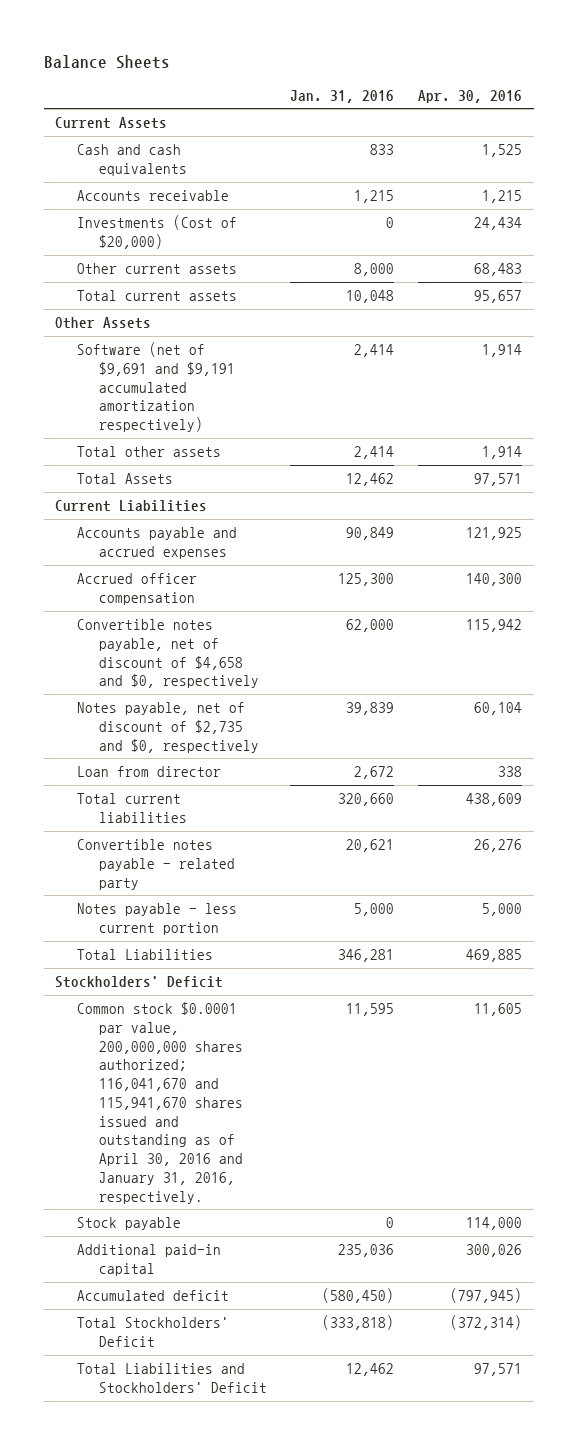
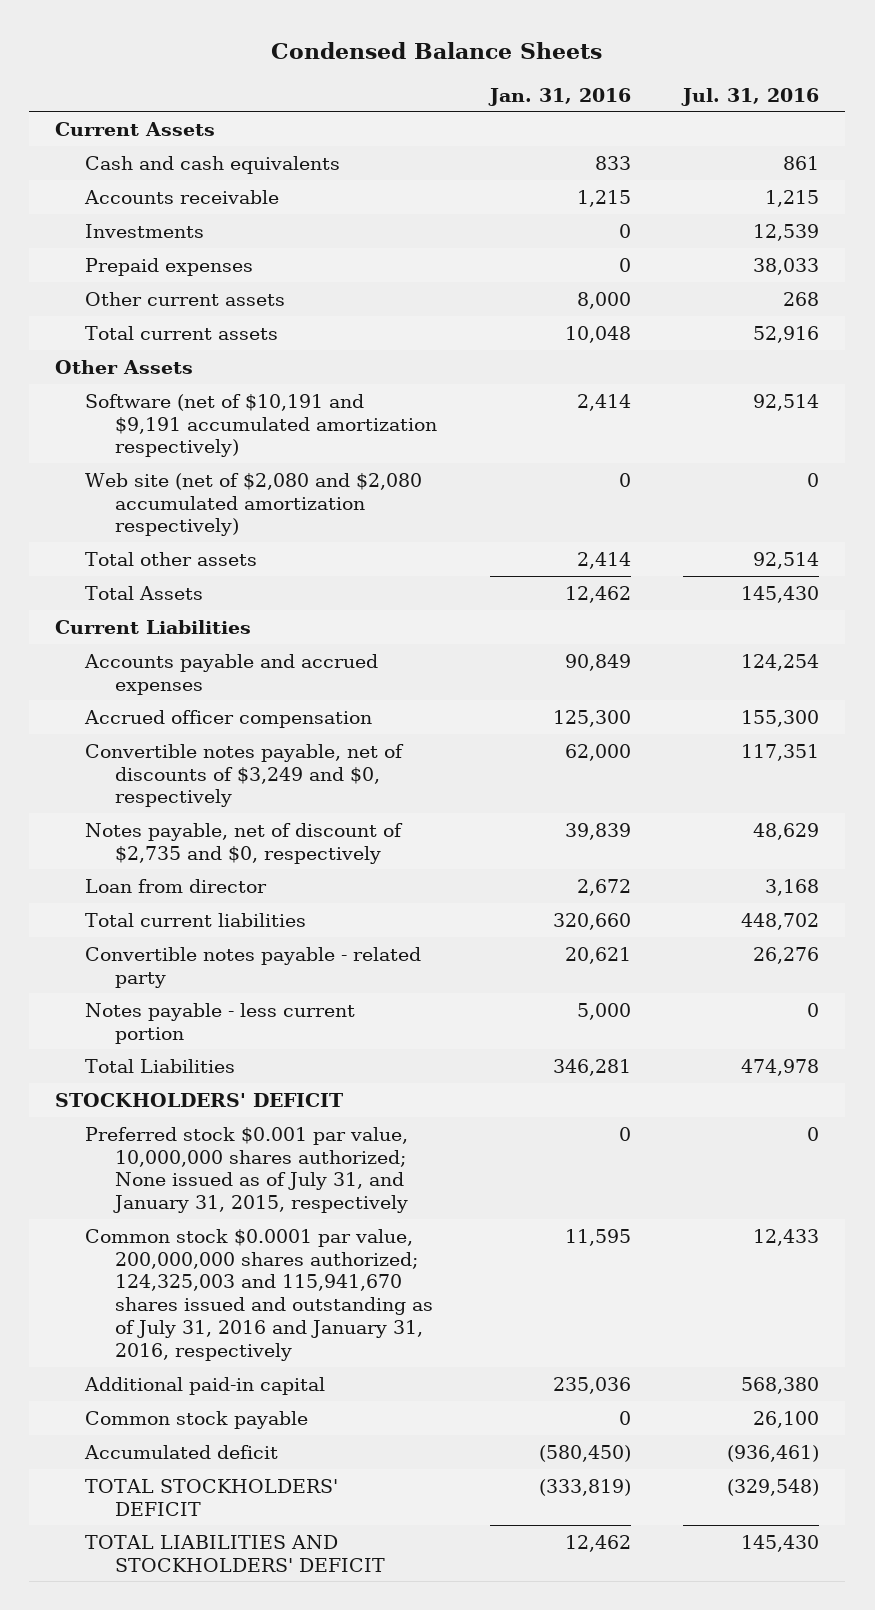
- Balance Sheets
+ Condensed Balance Sheets
- | Jan. 31, 2016 | Apr. 30, 2016
+ | Jan. 31, 2016 | Jul. 31, 2016
- Investments (Cost of $20,000) | 0 | 24,434
+ Investments | 0 | 12,539
+ Prepaid expenses | 0 | 38,033
- Software (net of $9,691 and $9,191 accumulated amortization respectively) | 2,414 | 1,914
+ Software (net of $10,191 and $9,191 accumulated amortization respectively) | 2,414 | 92,514
+ Web site (net of $2,080 and $2,080 accumulated amortization respectively) | 0 | 0
- Convertible notes payable, net of discount of $4,658 and $0, respectively | 62,000 | 115,942
+ Convertible notes payable, net of discounts of $3,249 and $0, respectively | 62,000 | 117,351
- Stockholders' Deficit
- Common stock $0.0001 par value, 200,000,000 shares authorized; 116,041,670 and 115,941,670 shares issued and outstanding as of April 30, 2016 and January 31, 2016, respectively. | 11,595 | 11,605
- Stock payable | 0 | 114,000
+ STOCKHOLDERS' DEFICIT
+ Preferred stock $0.001 par value, 10,000,000 shares authorized; None issued as of July 31, and January 31, 2015, respectively | 0 | 0
+ Common stock $0.0001 par value, 200,000,000 shares authorized; 124,325,003 and 115,941,670 shares issued and outstanding as of July 31, 2016 and January 31, 2016, respectively | 11,595 | 12,433
+ Common stock payable | 0 | 26,100
- Total Stockholders' Deficit | (333,818) | (372,314)
- Total Liabilities and Stockholders' Deficit | 12,462 | 97,571
+ TOTAL STOCKHOLDERS' DEFICIT | (333,819) | (329,548)
+ TOTAL LIABILITIES AND STOCKHOLDERS' DEFICIT | 12,462 | 145,430

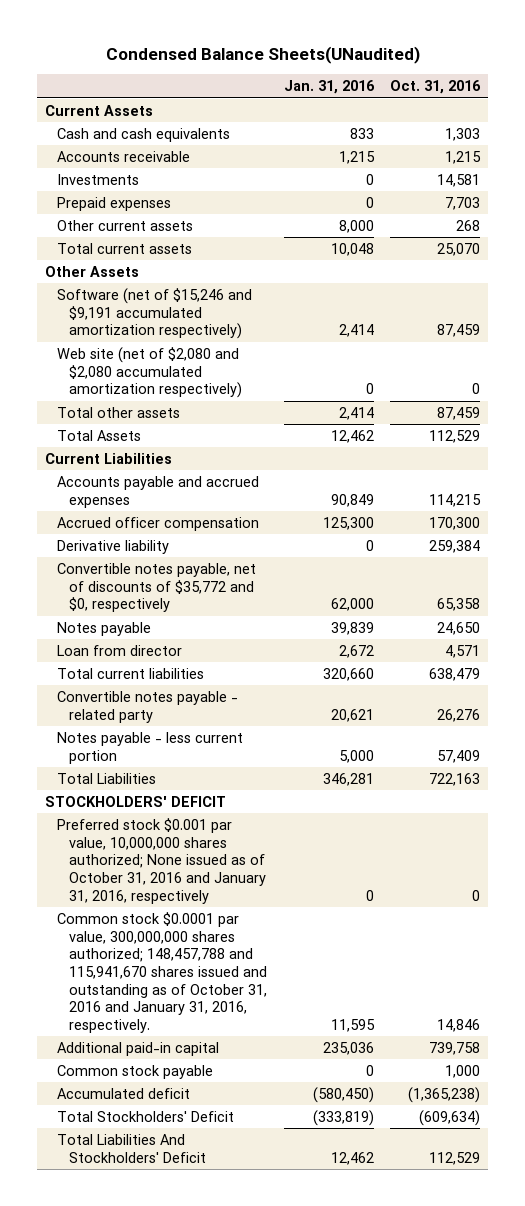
- Condensed Balance Sheets
+ Condensed Balance Sheets(UNaudited)
- | Jan. 31, 2016 | Jul. 31, 2016
+ | Jan. 31, 2016 | Oct. 31, 2016
- Software (net of $10,191 and $9,191 accumulated amortization respectively) | 2,414 | 92,514
+ Software (net of $15,246 and $9,191 accumulated amortization respectively) | 2,414 | 87,459
- Convertible notes payable, net of discounts of $3,249 and $0, respectively | 62,000 | 117,351
- Notes payable, net of discount of $2,735 and $0, respectively | 39,839 | 48,629
+ Derivative liability | 0 | 259,384
+ Convertible notes payable, net of discounts of $35,772 and $0, respectively | 62,000 | 65,358
+ Notes payable | 39,839 | 24,650
- Preferred stock $0.001 par value, 10,000,000 shares authorized; None issued as of July 31, and January 31, 2015, respectively | 0 | 0
- Common stock $0.0001 par value, 200,000,000 shares authorized; 124,325,003 and 115,941,670 shares issued and outstanding as of July 31, 2016 and January 31, 2016, respectively | 11,595 | 12,433
+ Preferred stock $0.001 par value, 10,000,000 shares authorized; None issued as of October 31, 2016 and January 31, 2016, respectively | 0 | 0
+ Common stock $0.0001 par value, 300,000,000 shares authorized; 148,457,788 and 115,941,670 shares issued and outstanding as of October 31, 2016 and January 31, 2016, respectively. | 11,595 | 14,846
- TOTAL STOCKHOLDERS' DEFICIT | (333,819) | (329,548)
- TOTAL LIABILITIES AND STOCKHOLDERS' DEFICIT | 12,462 | 145,430
+ Total Stockholders' Deficit | (333,819) | (609,634)
+ Total Liabilities And Stockholders' Deficit | 12,462 | 112,529

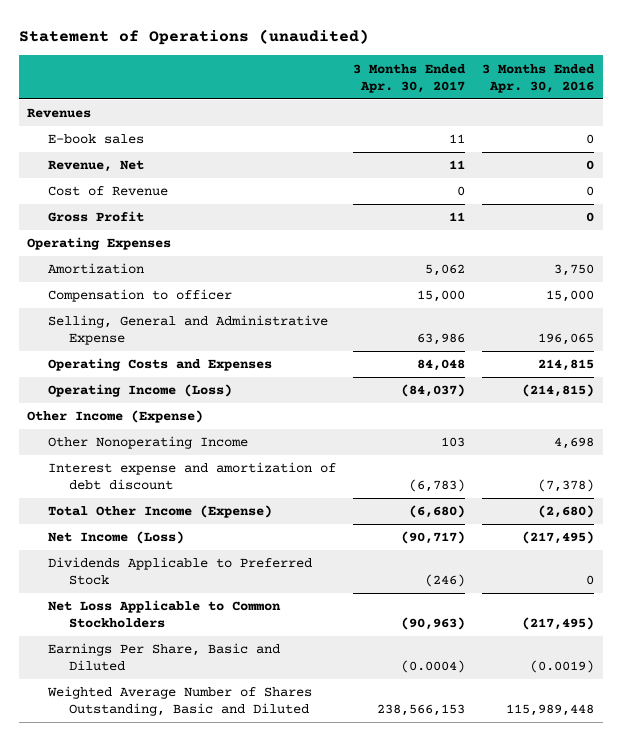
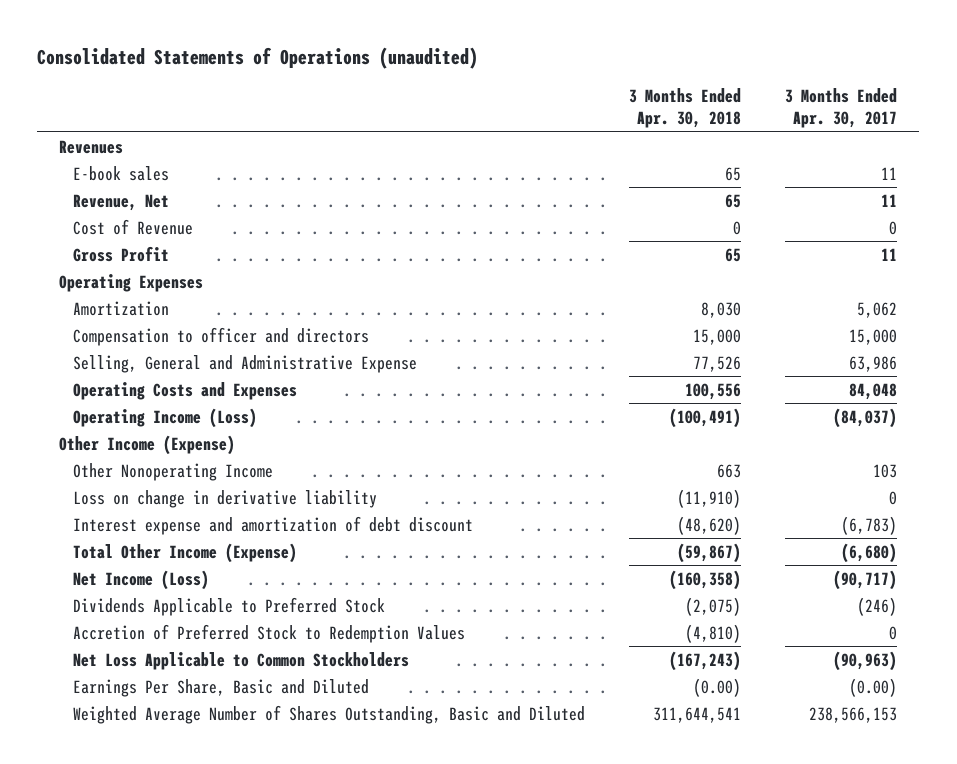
- Statement of Operations (unaudited)
+ Consolidated Statements of Operations (unaudited)
- | 3 Months Ended Apr. 30, 2017 | 3 Months Ended Apr. 30, 2016
+ | 3 Months Ended Apr. 30, 2018 | 3 Months Ended Apr. 30, 2017
- Compensation to officer | 15,000 | 15,000
+ Compensation to officer and directors | 15,000 | 15,000
+ Loss on change in derivative liability | (11,910) | 0
+ Accretion of Preferred Stock to Redemption Values | (4,810) | 0
- Earnings Per Share, Basic and Diluted | (0.0004) | (0.0019)
+ Earnings Per Share, Basic and Diluted | (0.00) | (0.00)

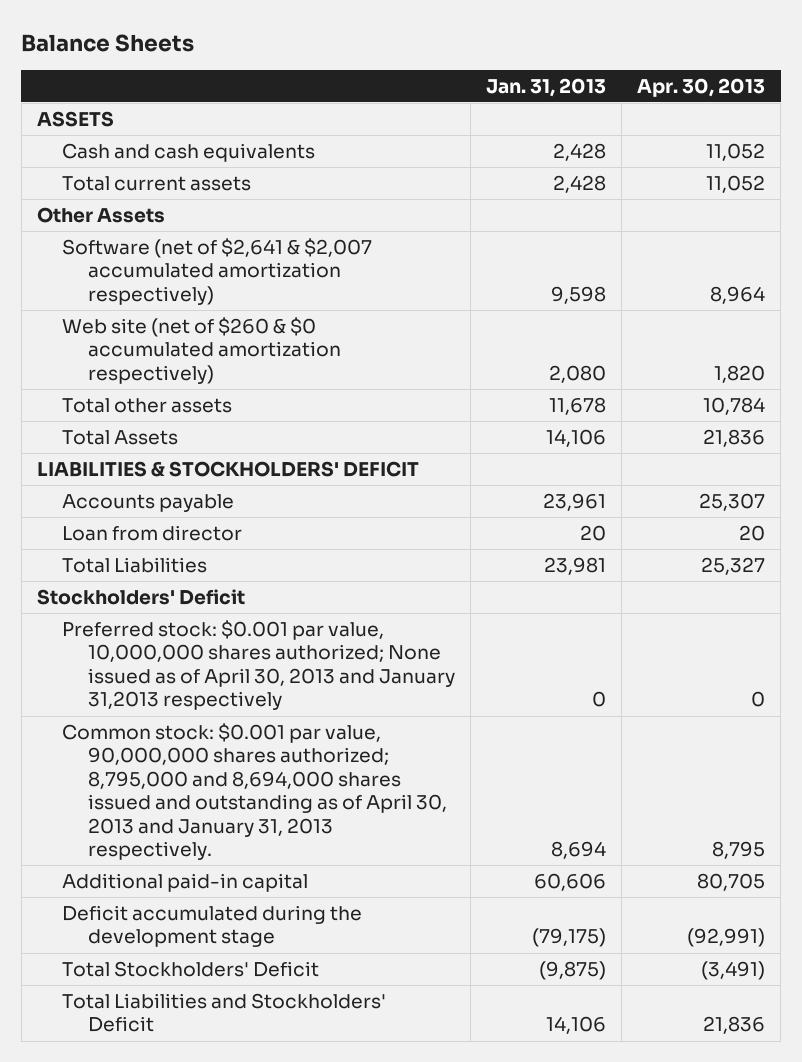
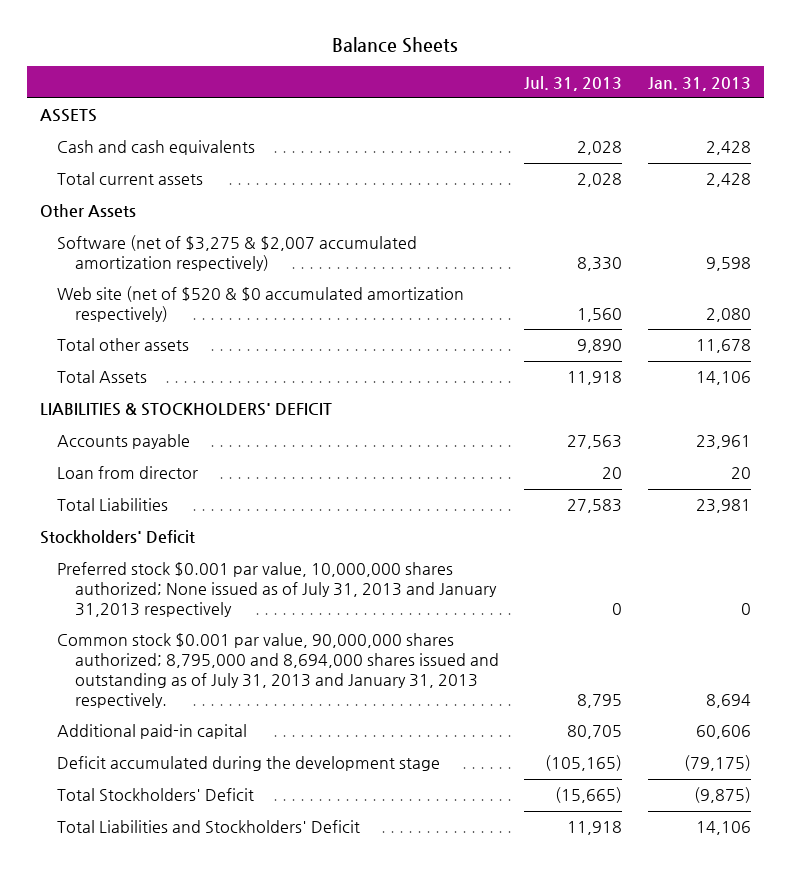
- | Jan. 31, 2013 | Apr. 30, 2013
+ | Jul. 31, 2013 | Jan. 31, 2013
- Software (net of $2,641 & $2,007 accumulated amortization respectively) | 9,598 | 8,964
- Web site (net of $260 & $0 accumulated amortization respectively) | 2,080 | 1,820
+ Software (net of $3,275 & $2,007 accumulated amortization respectively) | 8,330 | 9,598
+ Web site (net of $520 & $0 accumulated amortization respectively) | 1,560 | 2,080
- Preferred stock: $0.001 par value, 10,000,000 shares authorized; None issued as of April 30, 2013 and January 31,2013 respectively | 0 | 0
- Common stock: $0.001 par value, 90,000,000 shares authorized; 8,795,000 and 8,694,000 shares issued and outstanding as of April 30, 2013 and January 31, 2013 respectively. | 8,694 | 8,795
+ Preferred stock $0.001 par value, 10,000,000 shares authorized; None issued as of July 31, 2013 and January 31,2013 respectively | 0 | 0
+ Common stock $0.001 par value, 90,000,000 shares authorized; 8,795,000 and 8,694,000 shares issued and outstanding as of July 31, 2013 and January 31, 2013 respectively. | 8,795 | 8,694

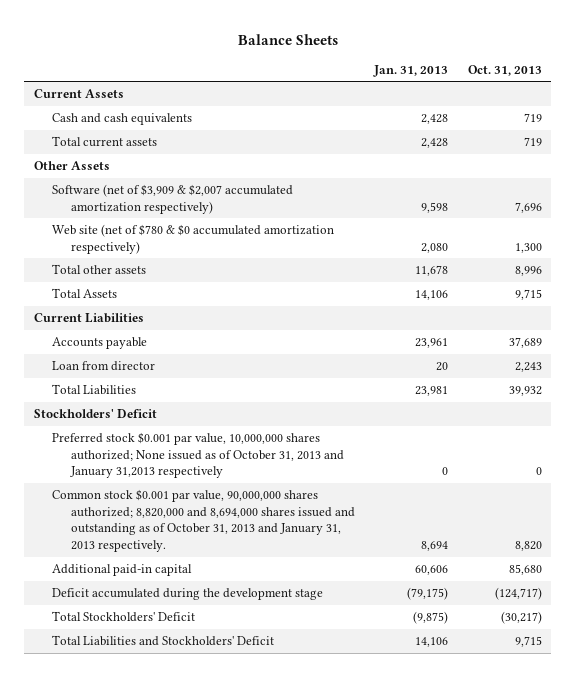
- | Jul. 31, 2013 | Jan. 31, 2013
+ | Jan. 31, 2013 | Oct. 31, 2013
- ASSETS
+ Current Assets
- Software (net of $3,275 & $2,007 accumulated amortization respectively) | 8,330 | 9,598
- Web site (net of $520 & $0 accumulated amortization respectively) | 1,560 | 2,080
+ Software (net of $3,909 & $2,007 accumulated amortization respectively) | 9,598 | 7,696
+ Web site (net of $780 & $0 accumulated amortization respectively) | 2,080 | 1,300
- LIABILITIES & STOCKHOLDERS' DEFICIT
+ Current Liabilities
- Preferred stock $0.001 par value, 10,000,000 shares authorized; None issued as of July 31, 2013 and January 31,2013 respectively | 0 | 0
- Common stock $0.001 par value, 90,000,000 shares authorized; 8,795,000 and 8,694,000 shares issued and outstanding as of July 31, 2013 and January 31, 2013 respectively. | 8,795 | 8,694
+ Preferred stock $0.001 par value, 10,000,000 shares authorized; None issued as of October 31, 2013 and January 31,2013 respectively | 0 | 0
+ Common stock $0.001 par value, 90,000,000 shares authorized; 8,820,000 and 8,694,000 shares issued and outstanding as of October 31, 2013 and January 31, 2013 respectively. | 8,694 | 8,820

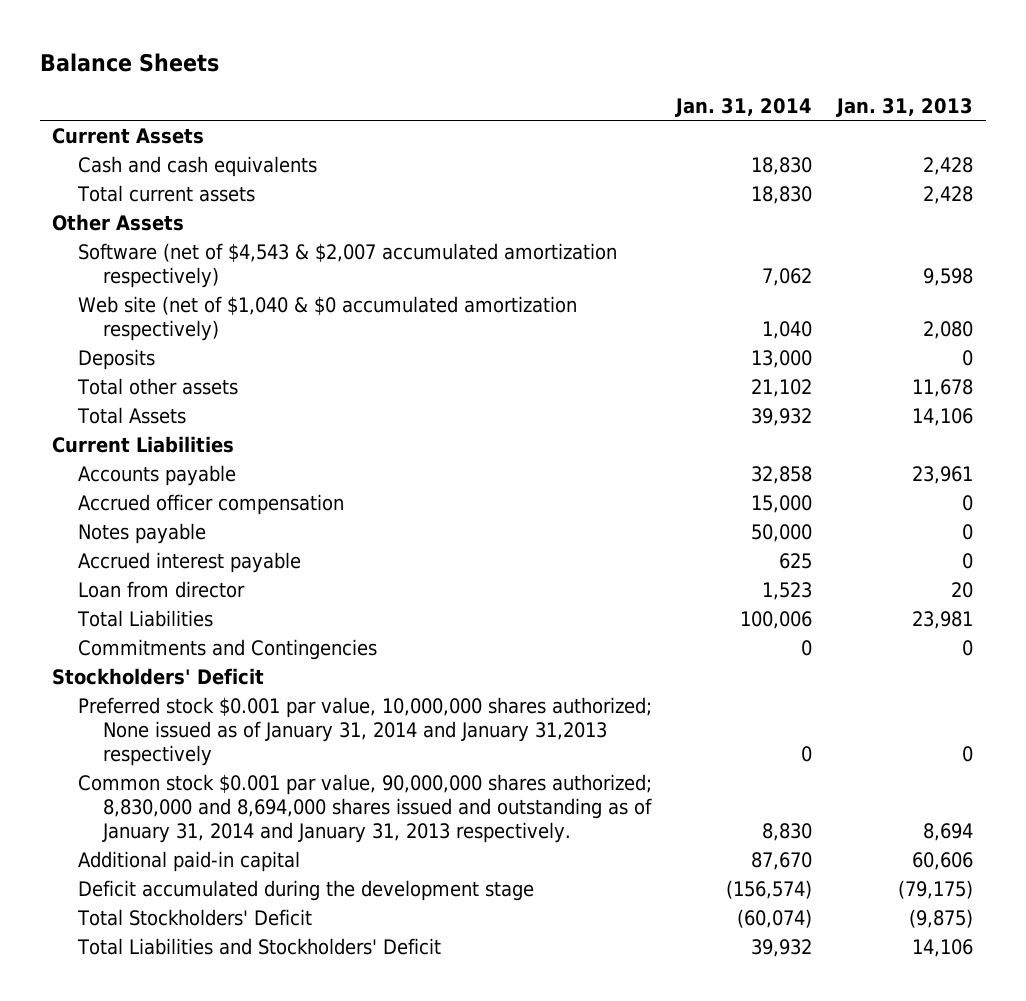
- | Jan. 31, 2013 | Oct. 31, 2013
+ | Jan. 31, 2014 | Jan. 31, 2013
- Software (net of $3,909 & $2,007 accumulated amortization respectively) | 9,598 | 7,696
- Web site (net of $780 & $0 accumulated amortization respectively) | 2,080 | 1,300
+ Software (net of $4,543 & $2,007 accumulated amortization respectively) | 7,062 | 9,598
+ Web site (net of $1,040 & $0 accumulated amortization respectively) | 1,040 | 2,080
+ Deposits | 13,000 | 0
+ Accrued officer compensation | 15,000 | 0
+ Notes payable | 50,000 | 0
+ Accrued interest payable | 625 | 0
+ Commitments and Contingencies | 0 | 0
- Preferred stock $0.001 par value, 10,000,000 shares authorized; None issued as of October 31, 2013 and January 31,2013 respectively | 0 | 0
- Common stock $0.001 par value, 90,000,000 shares authorized; 8,820,000 and 8,694,000 shares issued and outstanding as of October 31, 2013 and January 31, 2013 respectively. | 8,694 | 8,820
+ Preferred stock $0.001 par value, 10,000,000 shares authorized; None issued as of January 31, 2014 and January 31,2013 respectively | 0 | 0
+ Common stock $0.001 par value, 90,000,000 shares authorized; 8,830,000 and 8,694,000 shares issued and outstanding as of January 31, 2014 and January 31, 2013 respectively. | 8,830 | 8,694

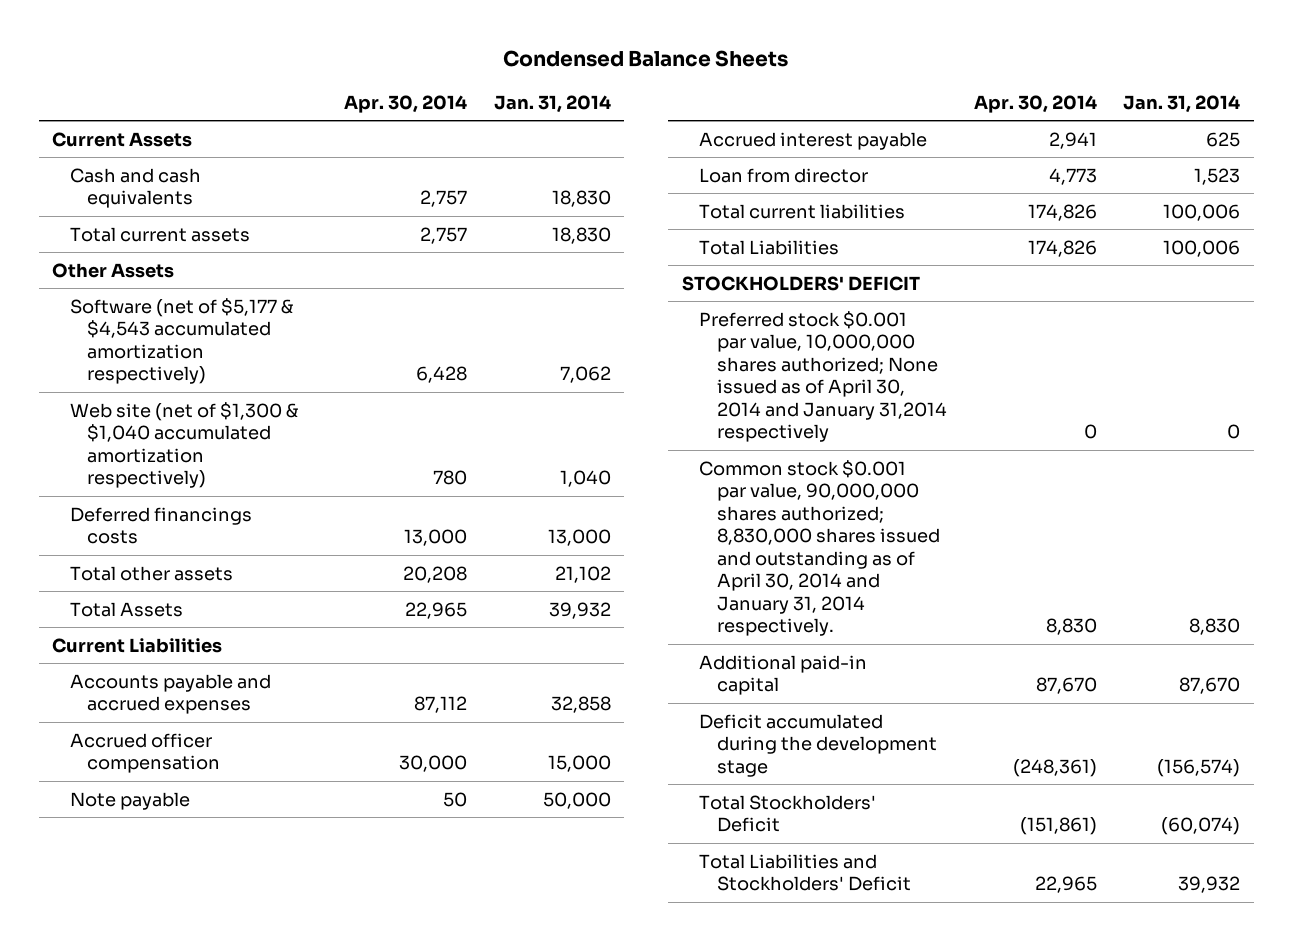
- Balance Sheets
+ Condensed Balance Sheets
- | Jan. 31, 2014 | Jan. 31, 2013
+ | Apr. 30, 2014 | Jan. 31, 2014
- Software (net of $4,543 & $2,007 accumulated amortization respectively) | 7,062 | 9,598
- Web site (net of $1,040 & $0 accumulated amortization respectively) | 1,040 | 2,080
- Deposits | 13,000 | 0
+ Software (net of $5,177 & $4,543 accumulated amortization respectively) | 6,428 | 7,062
+ Web site (net of $1,300 & $1,040 accumulated amortization respectively) | 780 | 1,040
+ Deferred financings costs | 13,000 | 13,000
- Accounts payable | 32,858 | 23,961
+ Accounts payable and accrued expenses | 87,112 | 32,858
- Notes payable | 50,000 | 0
+ Note payable | 50 | 50,000
+ Total current liabilities | 174,826 | 100,006
- Commitments and Contingencies | 0 | 0
- Stockholders' Deficit
- Preferred stock $0.001 par value, 10,000,000 shares authorized; None issued as of January 31, 2014 and January 31,2013 respectively | 0 | 0
- Common stock $0.001 par value, 90,000,000 shares authorized; 8,830,000 and 8,694,000 shares issued and outstanding as of January 31, 2014 and January 31, 2013 respectively. | 8,830 | 8,694
+ STOCKHOLDERS' DEFICIT
+ Preferred stock $0.001 par value, 10,000,000 shares authorized; None issued as of April 30, 2014 and January 31,2014 respectively | 0 | 0
+ Common stock $0.001 par value, 90,000,000 shares authorized; 8,830,000 shares issued and outstanding as of April 30, 2014 and January 31, 2014 respectively. | 8,830 | 8,830

